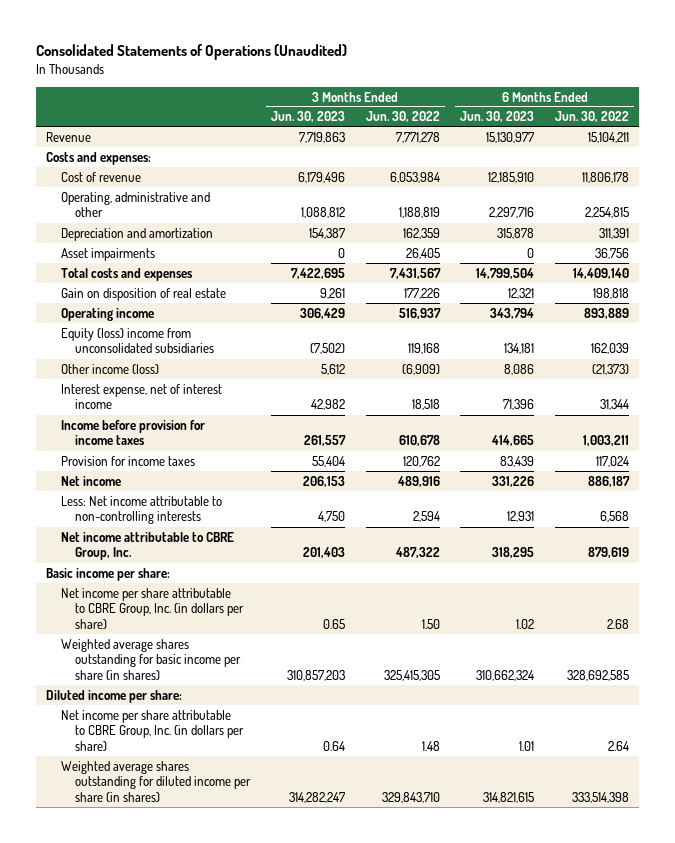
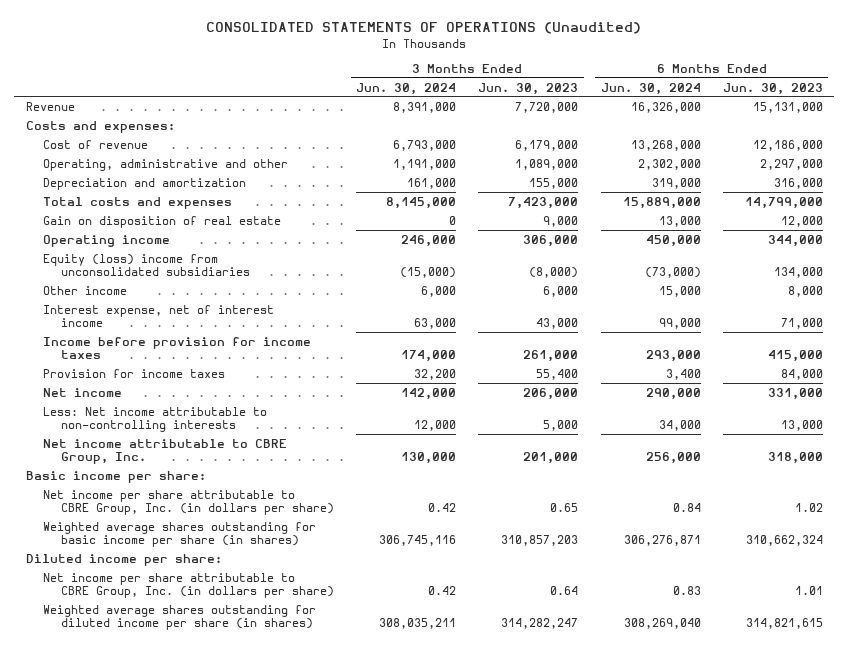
- Consolidated Statements of Operations (Unaudited)
+ CONSOLIDATED STATEMENTS OF OPERATIONS (Unaudited)
- | 3 Months Ended Jun. 30, 2023 | 3 Months Ended Jun. 30, 2022 | 6 Months Ended Jun. 30, 2023 | 6 Months Ended Jun. 30, 2022
+ | 3 Months Ended Jun. 30, 2024 | 3 Months Ended Jun. 30, 2023 | 6 Months Ended Jun. 30, 2024 | 6 Months Ended Jun. 30, 2023
- Revenue | 7,719,863 | 7,771,278 | 15,130,977 | 15,104,211
+ Revenue | 8,391,000 | 7,720,000 | 16,326,000 | 15,131,000
- Cost of revenue | 6,179,496 | 6,053,984 | 12,185,910 | 11,806,178
- Operating, administrative and other | 1,088,812 | 1,188,819 | 2,297,716 | 2,254,815
- Depreciation and amortization | 154,387 | 162,359 | 315,878 | 311,391
- Asset impairments | 0 | 26,405 | 0 | 36,756
- Total costs and expenses | 7,422,695 | 7,431,567 | 14,799,504 | 14,409,140
- Gain on disposition of real estate | 9,261 | 177,226 | 12,321 | 198,818
- Operating income | 306,429 | 516,937 | 343,794 | 893,889
- Equity (loss) income from unconsolidated subsidiaries | (7,502) | 119,168 | 134,181 | 162,039
- Other income (loss) | 5,612 | (6,909) | 8,086 | (21,373)
- Interest expense, net of interest income | 42,982 | 18,518 | 71,396 | 31,344
- Income before provision for income taxes | 261,557 | 610,678 | 414,665 | 1,003,211
- Provision for income taxes | 55,404 | 120,762 | 83,439 | 117,024
- Net income | 206,153 | 489,916 | 331,226 | 886,187
- Less: Net income attributable to non-controlling interests | 4,750 | 2,594 | 12,931 | 6,568
- Net income attributable to CBRE Group, Inc. | 201,403 | 487,322 | 318,295 | 879,619
+ Cost of revenue | 6,793,000 | 6,179,000 | 13,268,000 | 12,186,000
+ Operating, administrative and other | 1,191,000 | 1,089,000 | 2,302,000 | 2,297,000
+ Depreciation and amortization | 161,000 | 155,000 | 319,000 | 316,000
+ Total costs and expenses | 8,145,000 | 7,423,000 | 15,889,000 | 14,799,000
+ Gain on disposition of real estate | 0 | 9,000 | 13,000 | 12,000
+ Operating income | 246,000 | 306,000 | 450,000 | 344,000
+ Equity (loss) income from unconsolidated subsidiaries | (15,000) | (8,000) | (73,000) | 134,000
+ Other income | 6,000 | 6,000 | 15,000 | 8,000
+ Interest expense, net of interest income | 63,000 | 43,000 | 99,000 | 71,000
+ Income before provision for income taxes | 174,000 | 261,000 | 293,000 | 415,000
+ Provision for income taxes | 32,200 | 55,400 | 3,400 | 84,000
+ Net income | 142,000 | 206,000 | 290,000 | 331,000
+ Less: Net income attributable to non-controlling interests | 12,000 | 5,000 | 34,000 | 13,000
+ Net income attributable to CBRE Group, Inc. | 130,000 | 201,000 | 256,000 | 318,000

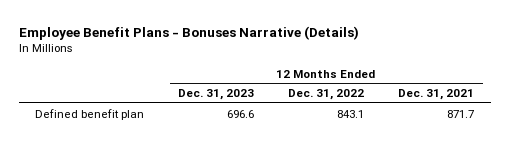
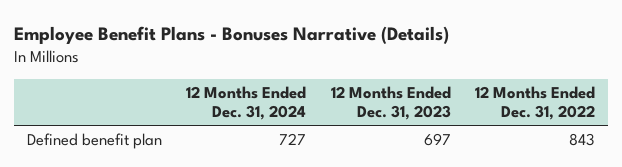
- | 12 Months Ended Dec. 31, 2023 | 12 Months Ended Dec. 31, 2022 | 12 Months Ended Dec. 31, 2021
+ | 12 Months Ended Dec. 31, 2024 | 12 Months Ended Dec. 31, 2023 | 12 Months Ended Dec. 31, 2022
- Defined benefit plan | 696.6 | 843.1 | 871.7
+ Defined benefit plan | 727 | 697 | 843

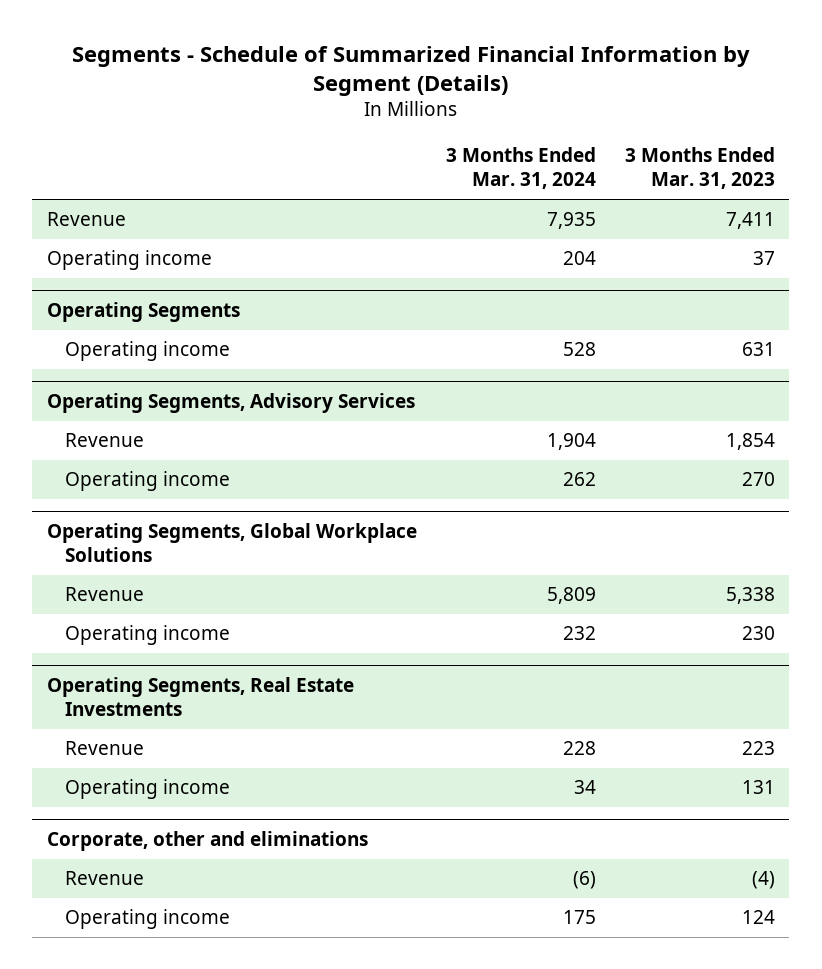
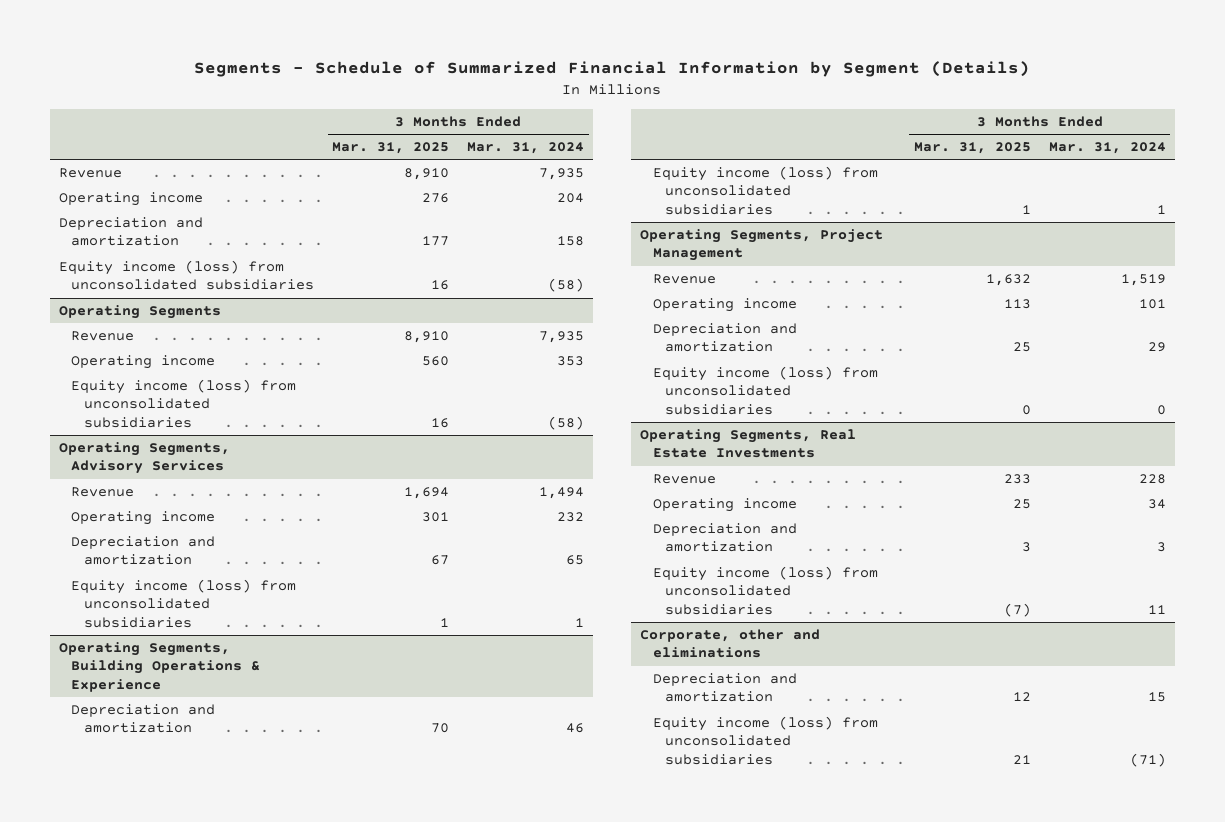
- | 3 Months Ended Mar. 31, 2024 | 3 Months Ended Mar. 31, 2023
+ | 3 Months Ended Mar. 31, 2025 | 3 Months Ended Mar. 31, 2024
+ Depreciation and amortization | 177 | 158
+ Equity income (loss) from unconsolidated subsidiaries | 16 | (58)
@ Operating Segments
- Operating income | 528 | 631
+ Revenue | 8,910 | 7,935
+ Operating income | 560 | 353
+ Equity income (loss) from unconsolidated subsidiaries | 16 | (58)
@ Operating Segments, Advisory Services
- Revenue | 1,904 | 1,854
- Operating income | 262 | 270
- Operating Segments, Global Workplace Solutions
- Revenue | 5,809 | 5,338
@ Operating Segments, Advisory Services
+ Revenue | 1,694 | 1,494
+ Depreciation and amortization | 67 | 65
+ Equity income (loss) from unconsolidated subsidiaries | 1 | 1
+ Operating Segments, Building Operations & Experience
+ Depreciation and amortization | 70 | 46
+ Equity income (loss) from unconsolidated subsidiaries | 1 | 1
+ Operating Segments, Project Management
+ Revenue | 1,632 | 1,519
+ Operating income | 113 | 101
+ Depreciation and amortization | 25 | 29
+ Equity income (loss) from unconsolidated subsidiaries | 0 | 0
@ Operating Segments, Real Estate Investments
+ Depreciation and amortization | 3 | 3
+ Equity income (loss) from unconsolidated subsidiaries | (7) | 11
@ Corporate, other and eliminations
- Revenue | (6) | (4)
- Operating income | 175 | 124
+ Depreciation and amortization | 12 | 15
+ Equity income (loss) from unconsolidated subsidiaries | 21 | (71)

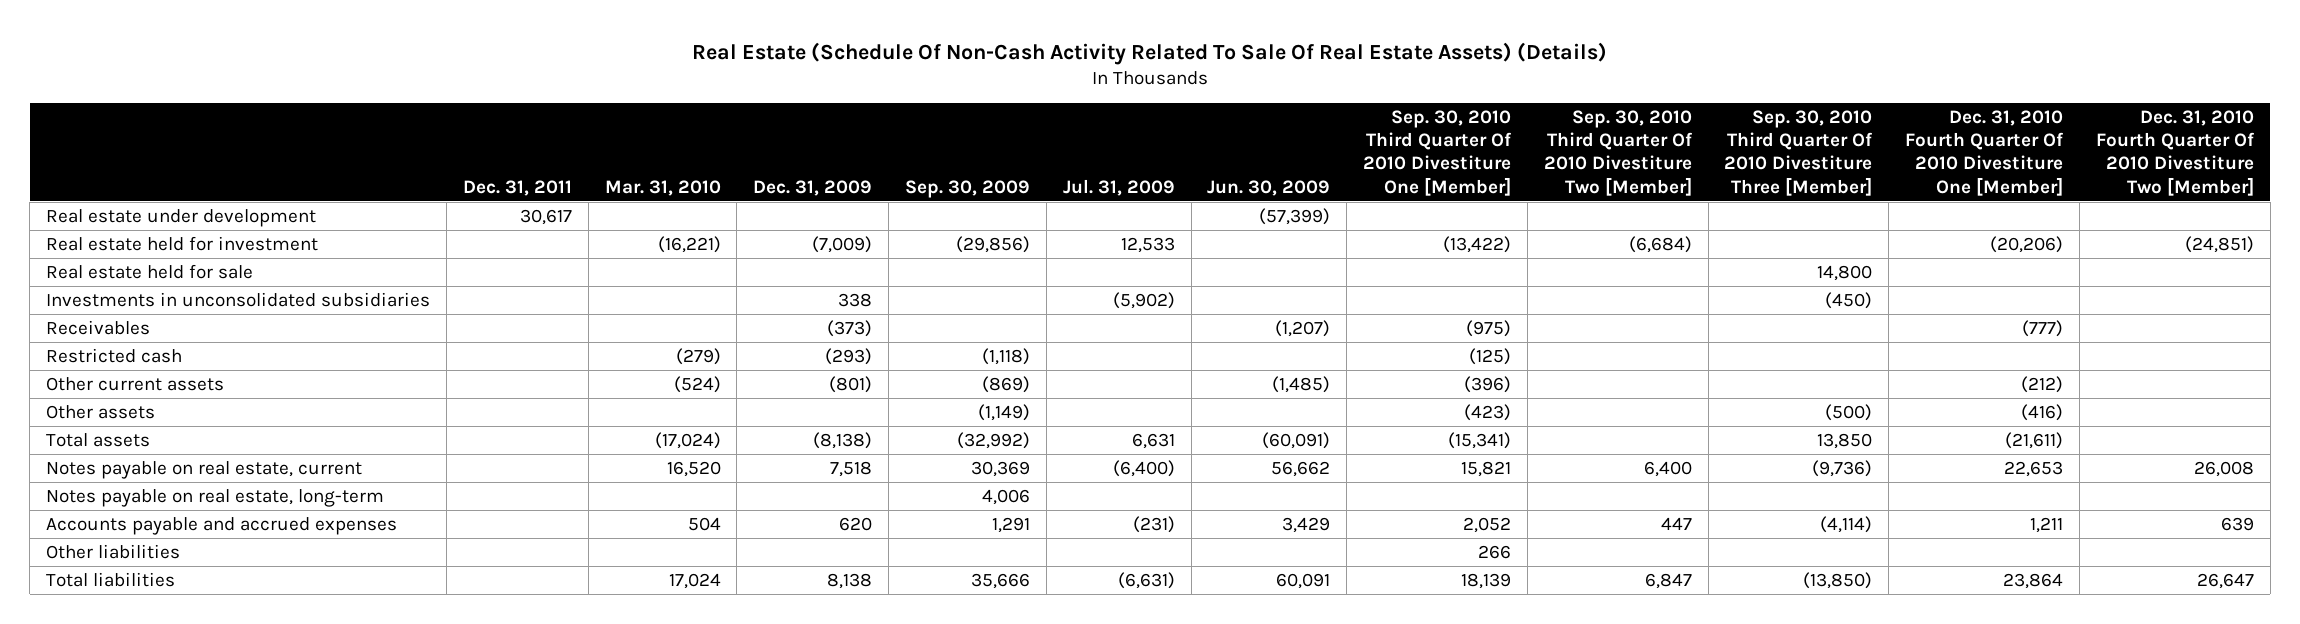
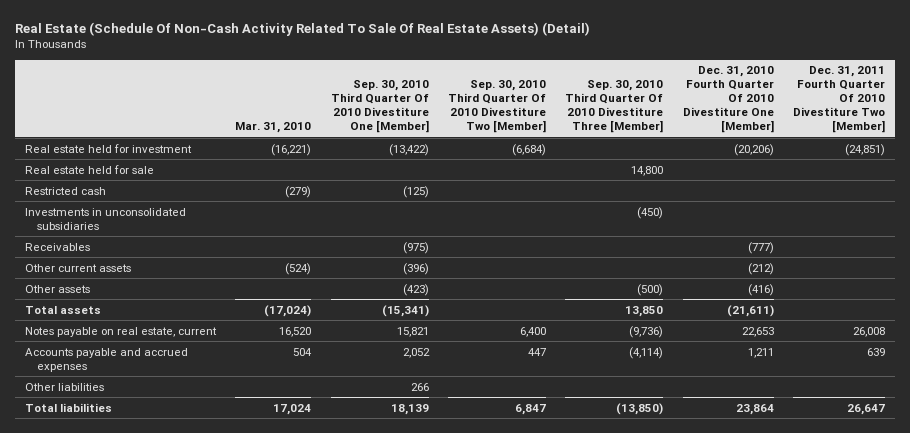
- Real Estate (Schedule Of Non-Cash Activity Related To Sale Of Real Estate Assets) (Details)
+ Real Estate (Schedule Of Non-Cash Activity Related To Sale Of Real Estate Assets) (Detail)
- | Dec. 31, 2011 | Mar. 31, 2010 | Dec. 31, 2009 | Sep. 30, 2009 | Jul. 31, 2009 | Jun. 30, 2009 | Sep. 30, 2010 Third Quarter Of 2010 Divestiture One [Member] | Sep. 30, 2010 Third Quarter Of 2010 Divestiture Two [Member] | Sep. 30, 2010 Third Quarter Of 2010 Divestiture Three [Member] | Dec. 31, 2010 Fourth Quarter Of 2010 Divestiture One [Member] | Dec. 31, 2010 Fourth Quarter Of 2010 Divestiture Two [Member]
+ | Mar. 31, 2010 | Sep. 30, 2010 Third Quarter Of 2010 Divestiture One [Member] | Sep. 30, 2010 Third Quarter Of 2010 Divestiture Two [Member] | Sep. 30, 2010 Third Quarter Of 2010 Divestiture Three [Member] | Dec. 31, 2010 Fourth Quarter Of 2010 Divestiture One [Member] | Dec. 31, 2011 Fourth Quarter Of 2010 Divestiture Two [Member]
- Real estate under development | 30,617 | | | | | (57,399) | | | | |
moved up: Restricted cash | (279) | (125) | | | |
- Notes payable on real estate, long-term | | | | 4,006 | | | | | | |

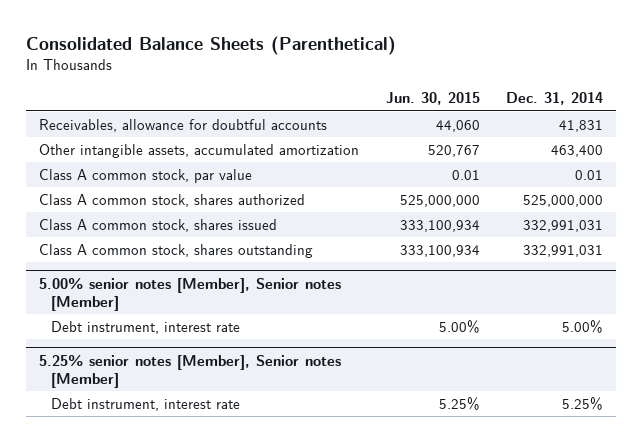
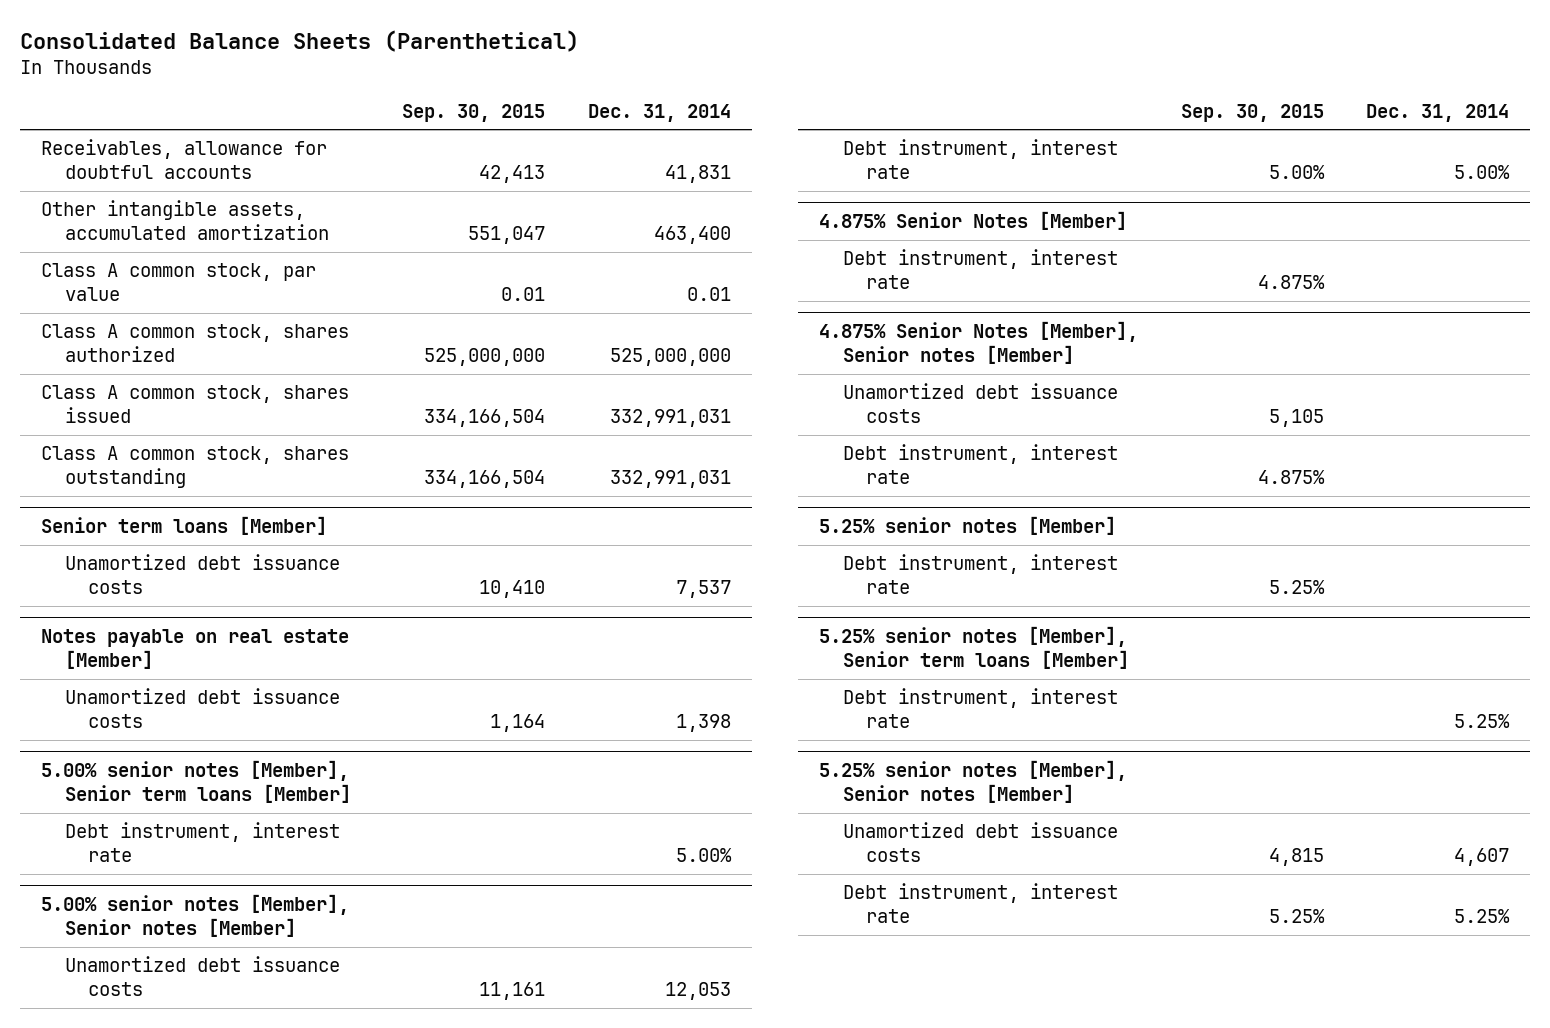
- | Jun. 30, 2015 | Dec. 31, 2014
+ | Sep. 30, 2015 | Dec. 31, 2014
+ Senior term loans [Member]
+ Unamortized debt issuance costs | 10,410 | 7,537
+ Notes payable on real estate [Member]
+ Unamortized debt issuance costs | 1,164 | 1,398
+ 5.00% senior notes [Member], Senior term loans [Member]
+ Debt instrument, interest rate | | 5.00%
@ 5.00% senior notes [Member], Senior notes [Member]
+ Unamortized debt issuance costs | 11,161 | 12,053
+ 4.875% Senior Notes [Member]
+ Debt instrument, interest rate | 4.875% |
+ 4.875% Senior Notes [Member], Senior notes [Member]
+ Unamortized debt issuance costs | 5,105 |
+ Debt instrument, interest rate | 4.875% |
+ 5.25% senior notes [Member]
+ Debt instrument, interest rate | 5.25% |
+ 5.25% senior notes [Member], Senior term loans [Member]
+ Debt instrument, interest rate | | 5.25%
@ 5.25% senior notes [Member], Senior notes [Member]
+ Unamortized debt issuance costs | 4,815 | 4,607

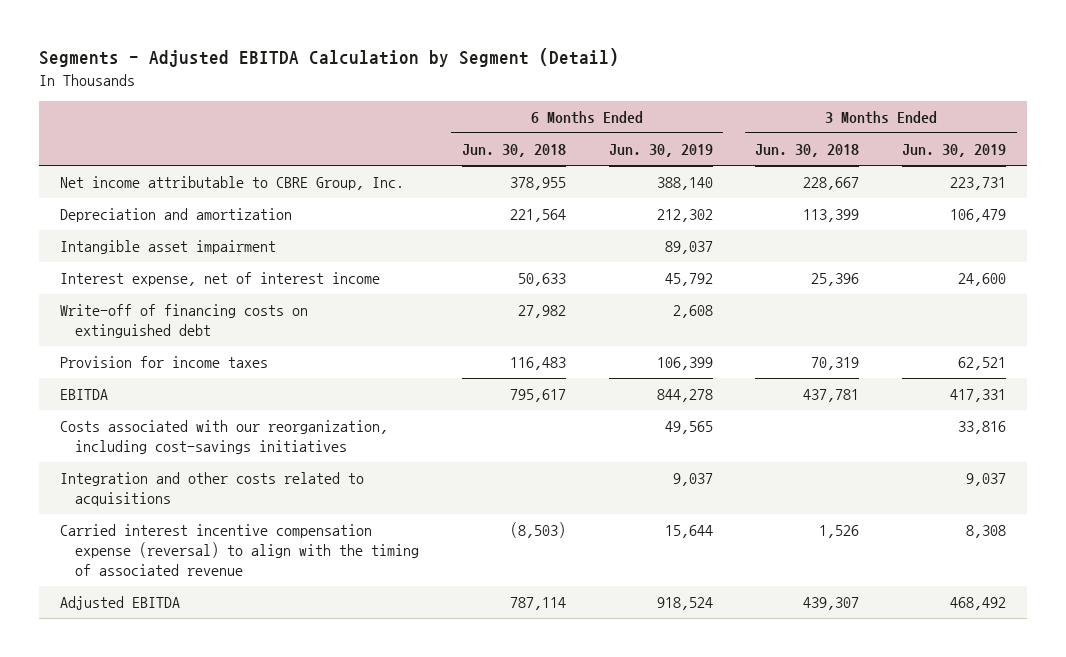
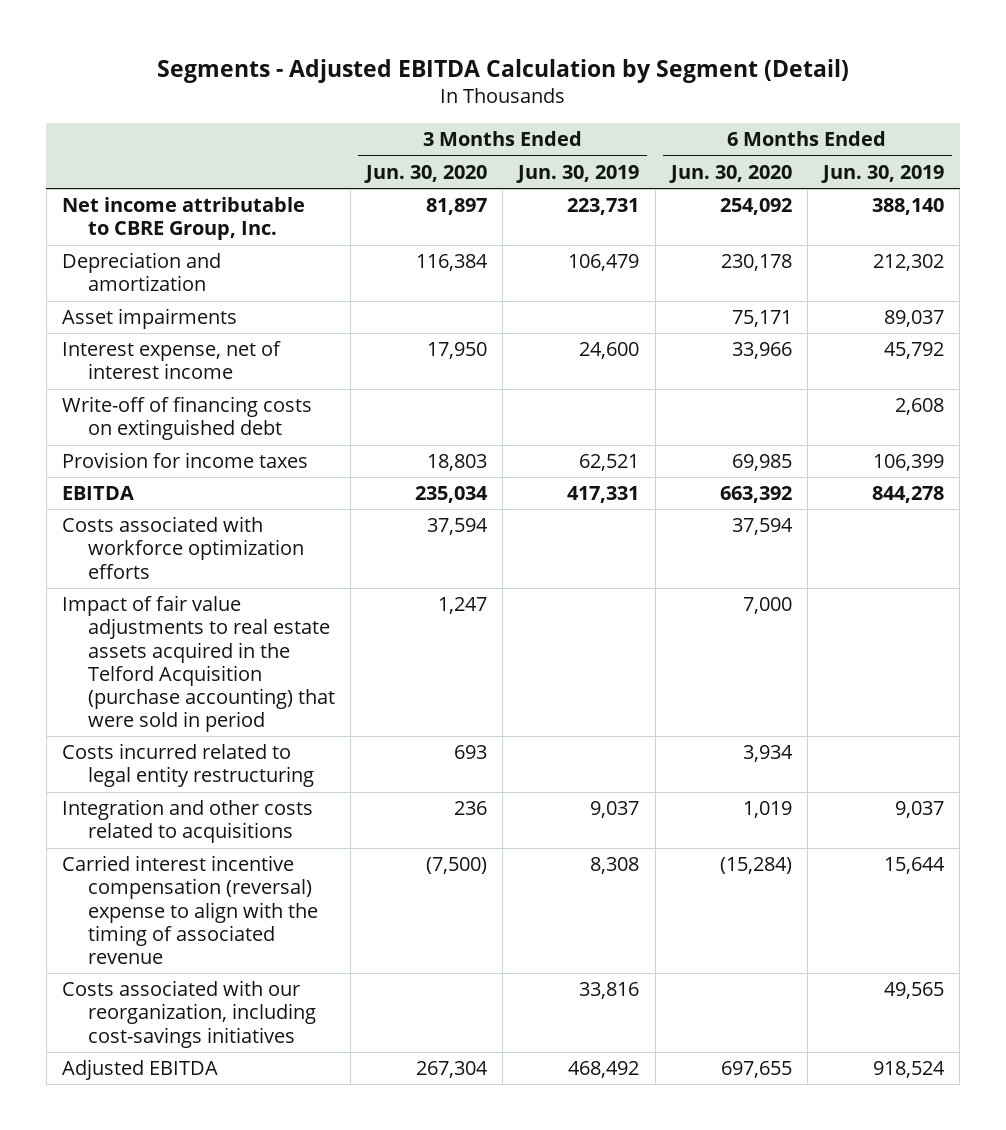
- | 6 Months Ended Jun. 30, 2018 | 6 Months Ended Jun. 30, 2019 | 3 Months Ended Jun. 30, 2018 | 3 Months Ended Jun. 30, 2019
+ | 3 Months Ended Jun. 30, 2020 | 3 Months Ended Jun. 30, 2019 | 6 Months Ended Jun. 30, 2020 | 6 Months Ended Jun. 30, 2019
- Intangible asset impairment | | 89,037 | |
+ Asset impairments | | | 75,171 | 89,037
+ Costs associated with workforce optimization efforts | 37,594 | | 37,594 |
+ Impact of fair value adjustments to real estate assets acquired in the Telford Acquisition (purchase accounting) that were sold in period | 1,247 | | 7,000 |
+ Costs incurred related to legal entity restructuring | 693 | | 3,934 |
- Carried interest incentive compensation expense (reversal) to align with the timing of associated revenue | (8,503) | 15,644 | 1,526 | 8,308
+ Carried interest incentive compensation (reversal) expense to align with the timing of associated revenue | (7,500) | 8,308 | (15,284) | 15,644
moved down: Costs associated with our reorganization, including cost-savings initiatives | | 33,816 | | 49,565

